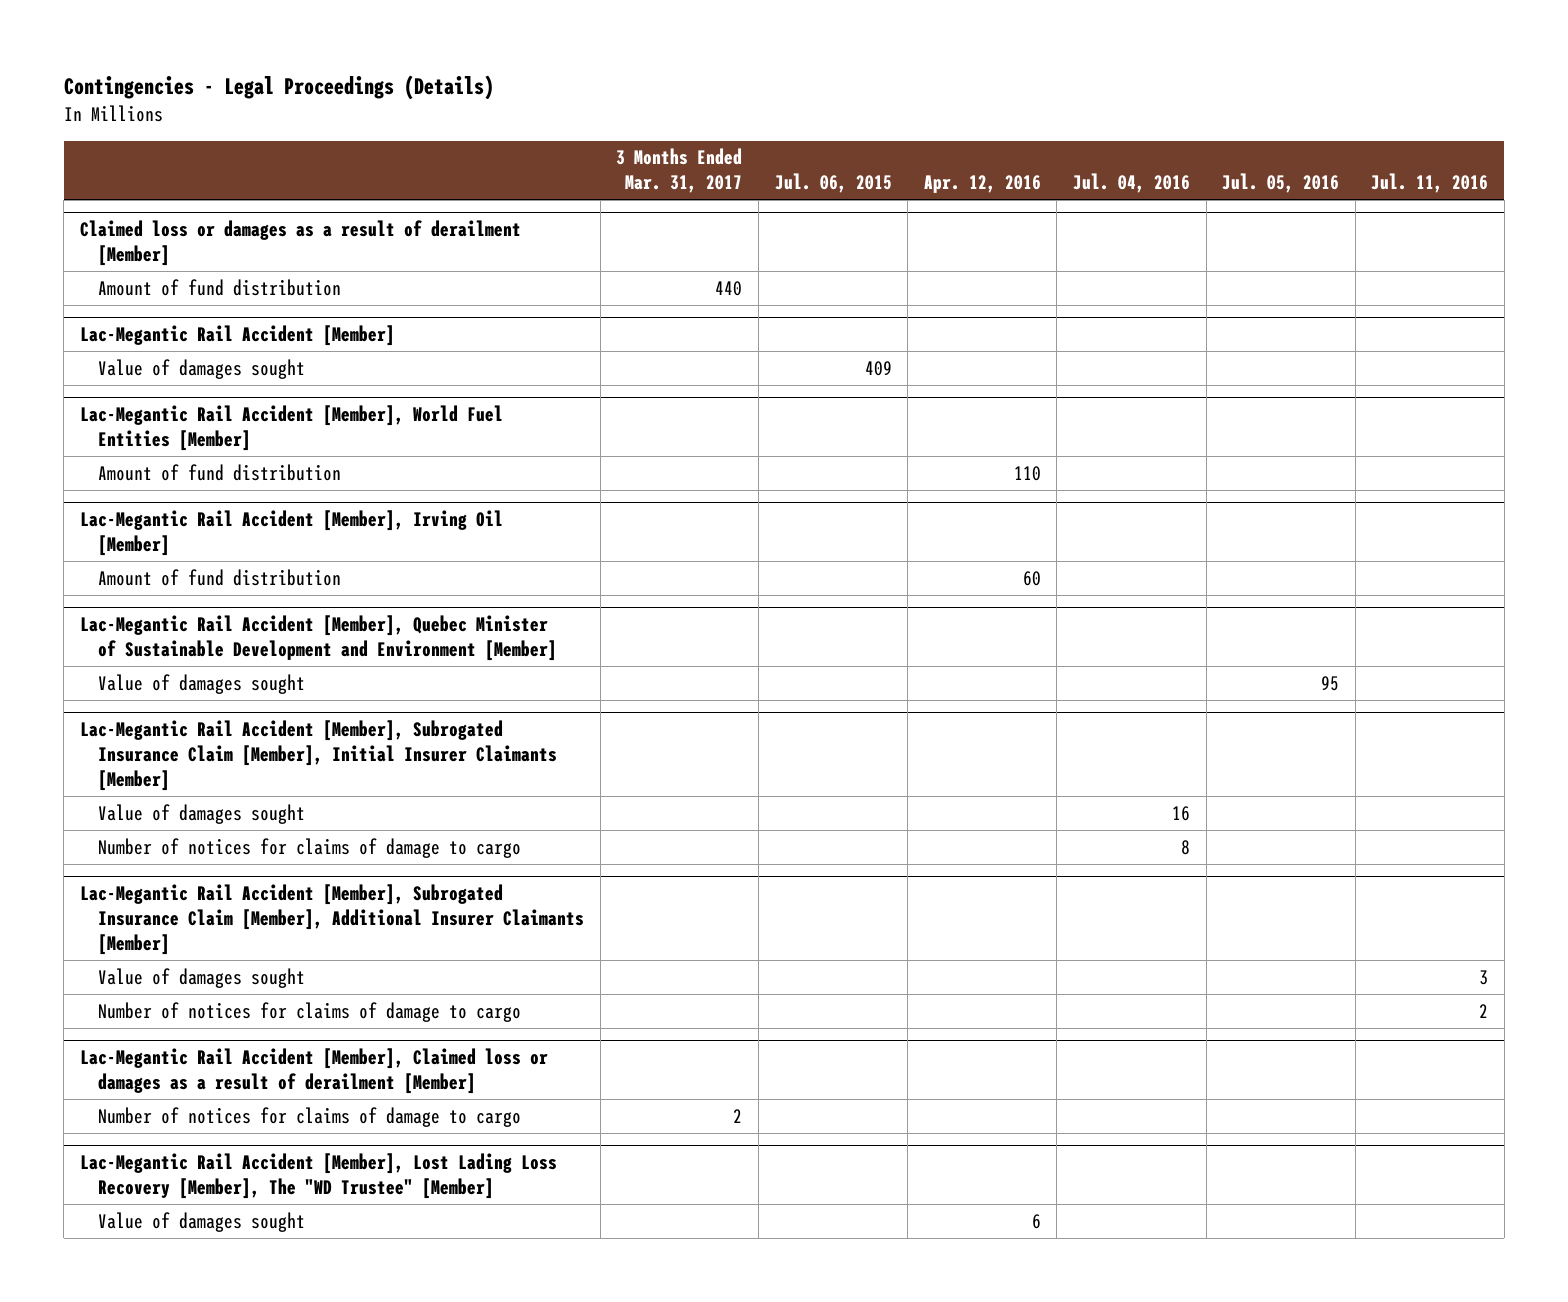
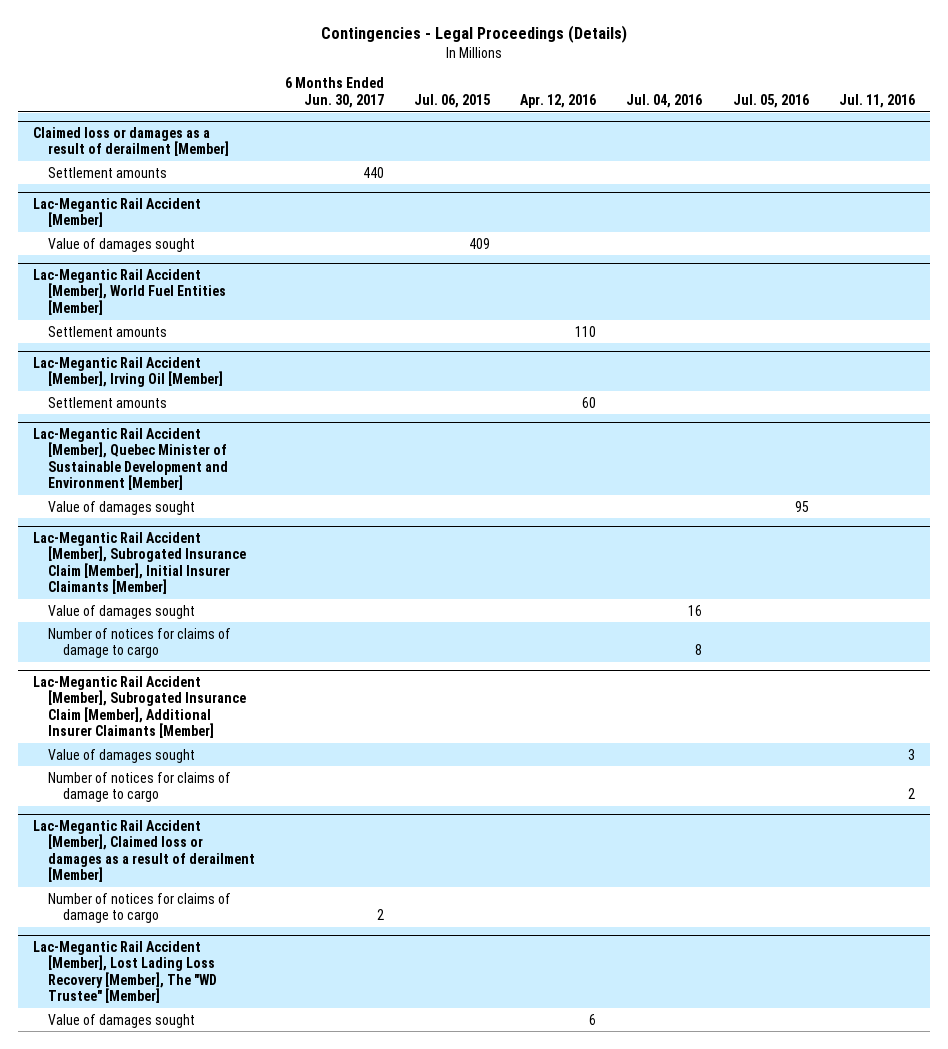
- | 3 Months Ended Mar. 31, 2017 | Jul. 06, 2015 | Apr. 12, 2016 | Jul. 04, 2016 | Jul. 05, 2016 | Jul. 11, 2016
+ | 6 Months Ended Jun. 30, 2017 | Jul. 06, 2015 | Apr. 12, 2016 | Jul. 04, 2016 | Jul. 05, 2016 | Jul. 11, 2016
@ Claimed loss or damages as a result of derailment [Member]
- Amount of fund distribution | 440 | | | | |
+ Settlement amounts | 440 | | | | |
@ Lac-Megantic Rail Accident [Member], World Fuel Entities [Member]
- Amount of fund distribution | | | 110 | | |
+ Settlement amounts | | | 110 | | |
@ Lac-Megantic Rail Accident [Member], Irving Oil [Member]
- Amount of fund distribution | | | 60 | | |
+ Settlement amounts | | | 60 | | |

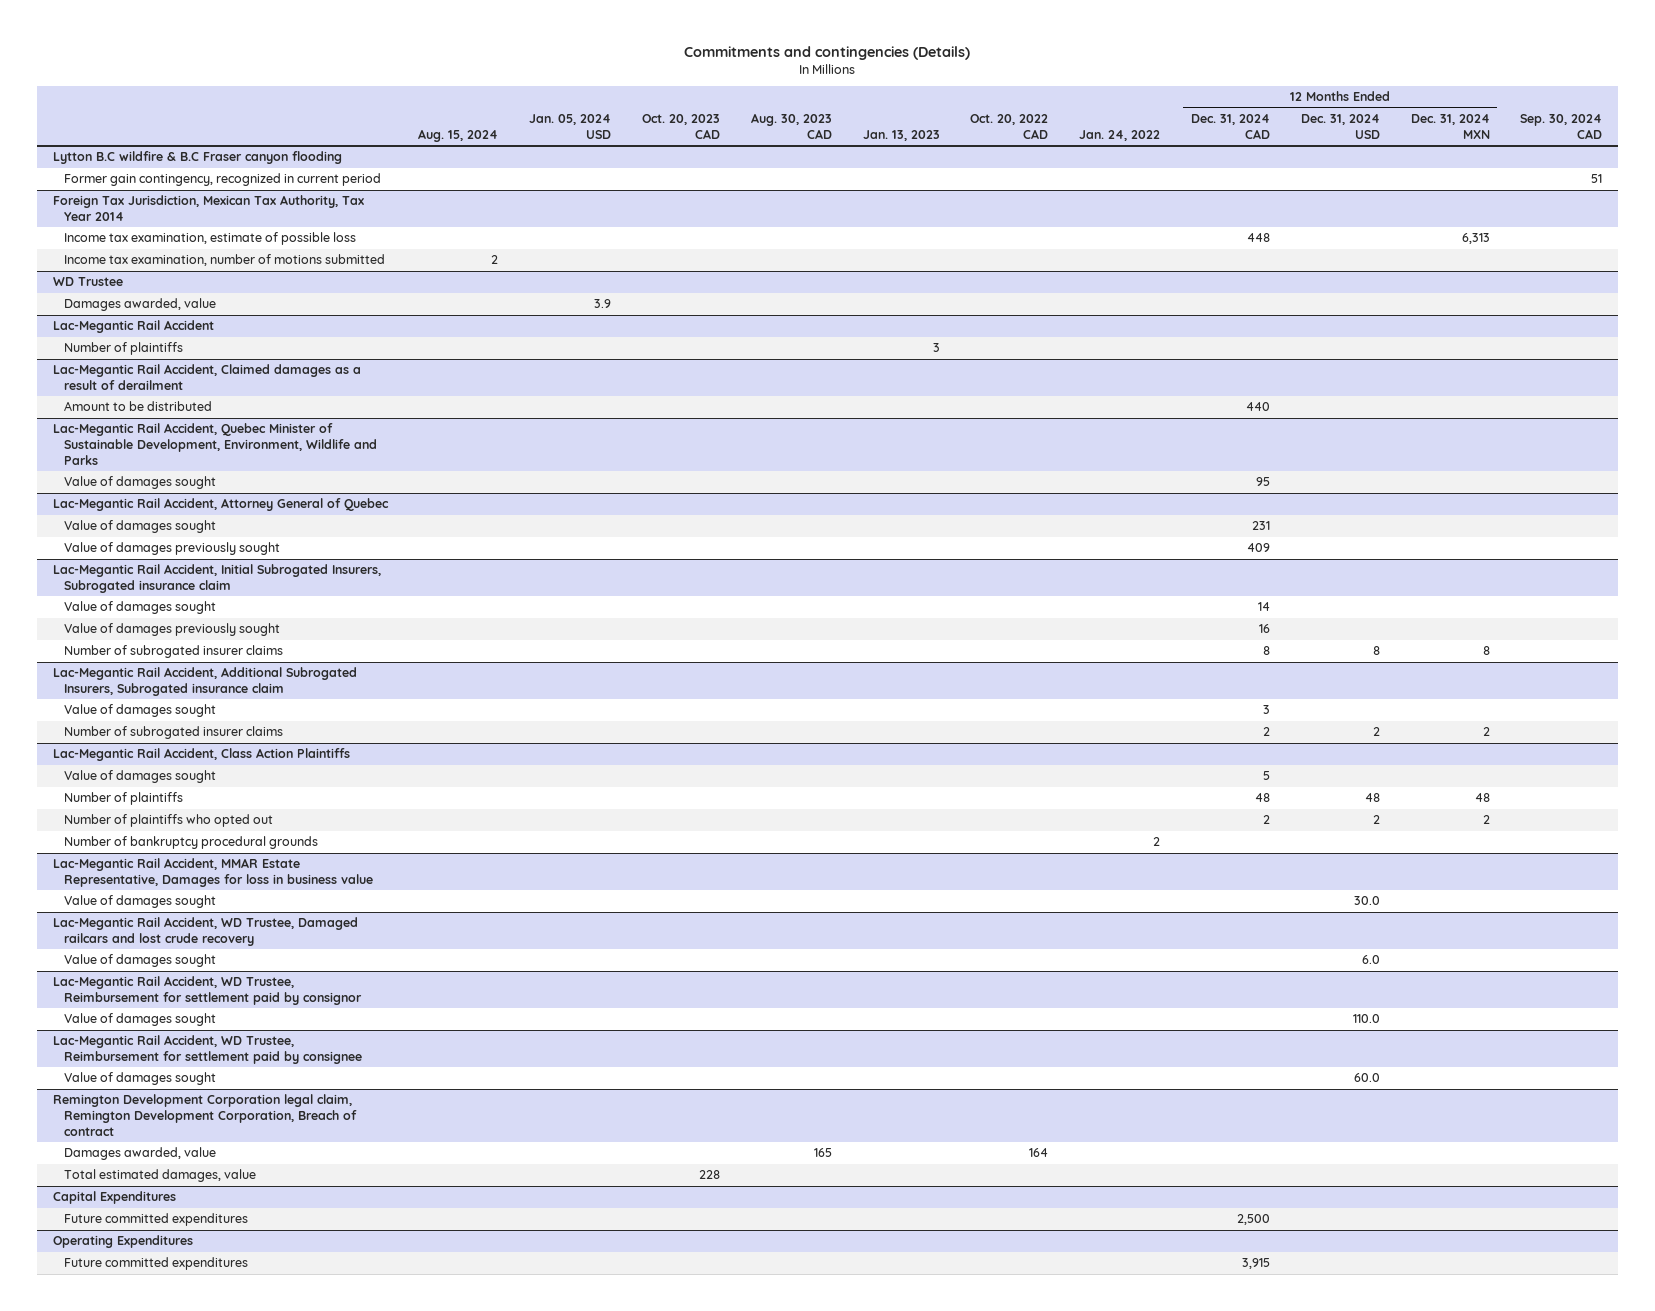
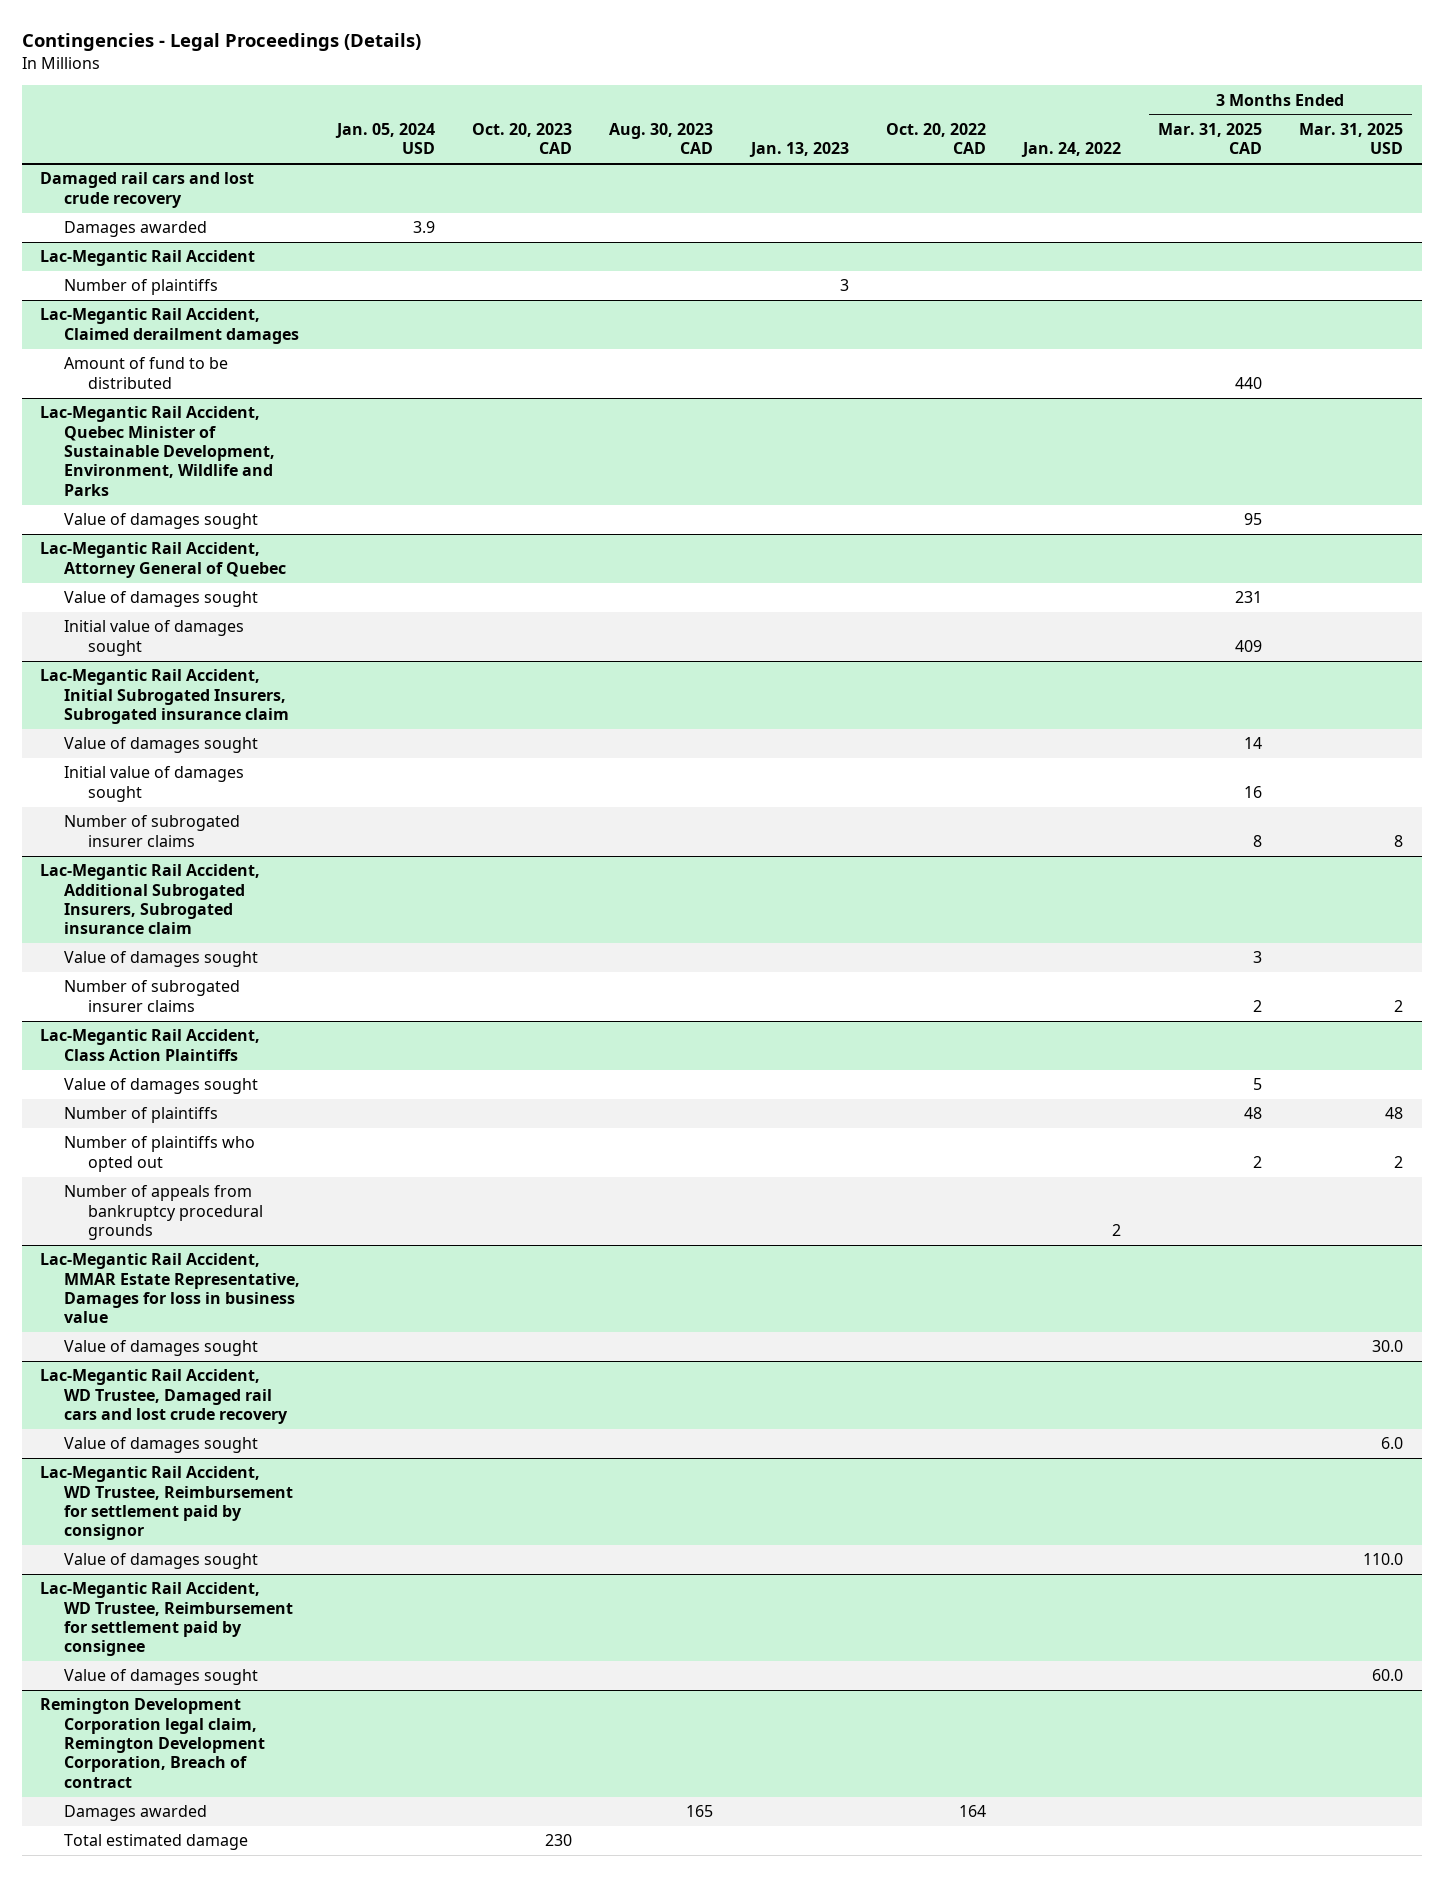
- Commitments and contingencies (Details)
+ Contingencies - Legal Proceedings (Details)
- | Aug. 15, 2024 | Jan. 05, 2024 USD | Oct. 20, 2023 CAD | Aug. 30, 2023 CAD | Jan. 13, 2023 | Oct. 20, 2022 CAD | Jan. 24, 2022 | 12 Months Ended Dec. 31, 2024 CAD | 12 Months Ended Dec. 31, 2024 USD | 12 Months Ended Dec. 31, 2024 MXN | Sep. 30, 2024 CAD
+ | Jan. 05, 2024 USD | Oct. 20, 2023 CAD | Aug. 30, 2023 CAD | Jan. 13, 2023 | Oct. 20, 2022 CAD | Jan. 24, 2022 | 3 Months Ended Mar. 31, 2025 CAD | 3 Months Ended Mar. 31, 2025 USD
- Lytton B.C wildfire & B.C Fraser canyon flooding
- Former gain contingency, recognized in current period | | | | | | | | | | | 51
- Foreign Tax Jurisdiction, Mexican Tax Authority, Tax Year 2014
- Income tax examination, estimate of possible loss | | | | | | | | 448 | | 6,313 |
- Income tax examination, number of motions submitted | 2 | | | | | | | | | |
- WD Trustee
- Damages awarded, value | | 3.9 | | | | | | | | |
+ Damaged rail cars and lost crude recovery
+ Damages awarded | 3.9 | | | | | | |
- Lac-Megantic Rail Accident, Claimed damages as a result of derailment
- Amount to be distributed | | | | | | | | 440 | | |
+ Lac-Megantic Rail Accident, Claimed derailment damages
+ Amount of fund to be distributed | | | | | | | 440 |
@ Lac-Megantic Rail Accident, Attorney General of Quebec
- Value of damages previously sought | | | | | | | | 409 | | |
+ Initial value of damages sought | | | | | | | 409 |
@ Lac-Megantic Rail Accident, Initial Subrogated Insurers, Subrogated insurance claim
- Value of damages previously sought | | | | | | | | 16 | | |
+ Initial value of damages sought | | | | | | | 16 |
@ Lac-Megantic Rail Accident, Class Action Plaintiffs
- Number of bankruptcy procedural grounds | | | | | | | 2 | | | |
+ Number of appeals from bankruptcy procedural grounds | | | | | | 2 | |
- Lac-Megantic Rail Accident, WD Trustee, Damaged railcars and lost crude recovery
+ Lac-Megantic Rail Accident, WD Trustee, Damaged rail cars and lost crude recovery
@ Remington Development Corporation legal claim, Remington Development Corporation, Breach of contract
- Damages awarded, value | | | | 165 | | 164 | | | | |
- Total estimated damages, value | | | 228 | | | | | | | |
- Capital Expenditures
- Future committed expenditures | | | | | | | | 2,500 | | |
- Operating Expenditures
- Future committed expenditures | | | | | | | | 3,915 | | |
@ Remington Development Corporation legal claim, Remington Development Corporation, Breach of contract
+ Damages awarded | | | 165 | | 164 | | |
+ Total estimated damage | | 230 | | | | | |

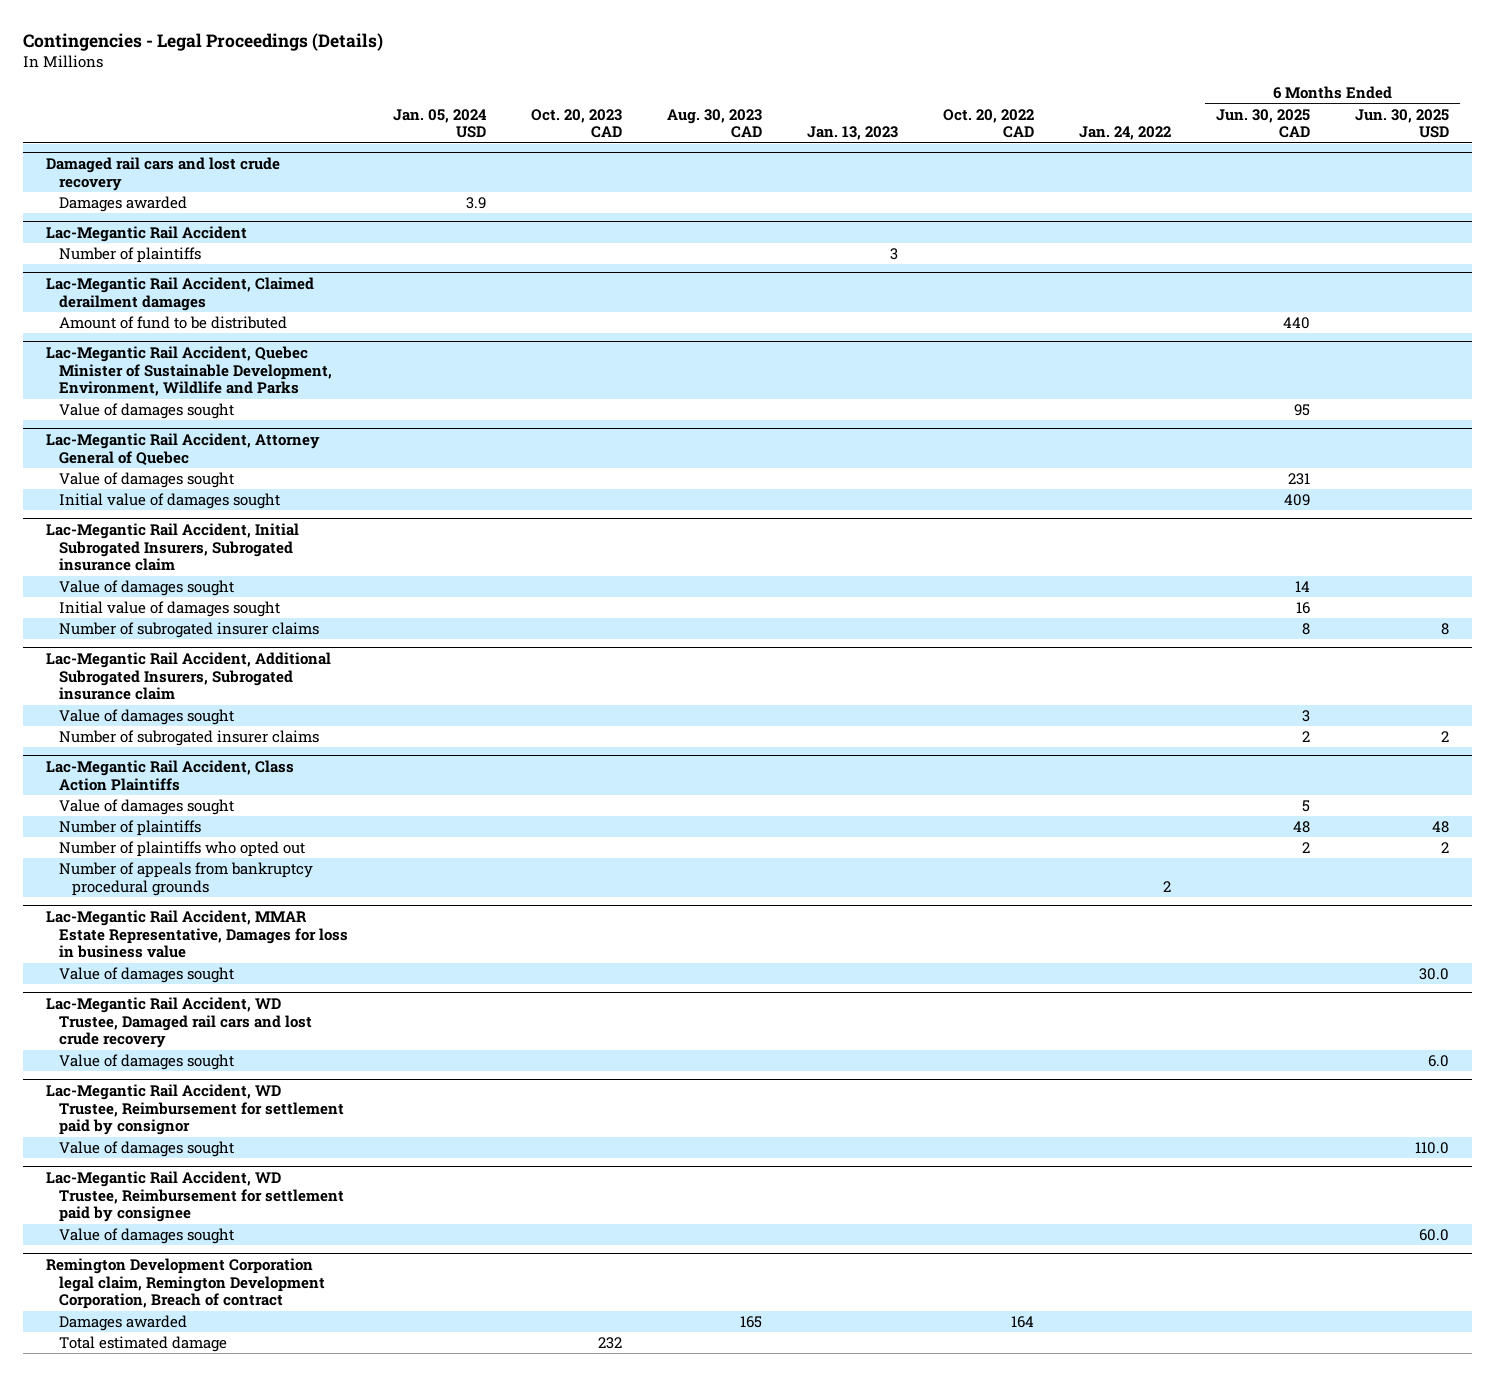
- | Jan. 05, 2024 USD | Oct. 20, 2023 CAD | Aug. 30, 2023 CAD | Jan. 13, 2023 | Oct. 20, 2022 CAD | Jan. 24, 2022 | 3 Months Ended Mar. 31, 2025 CAD | 3 Months Ended Mar. 31, 2025 USD
+ | Jan. 05, 2024 USD | Oct. 20, 2023 CAD | Aug. 30, 2023 CAD | Jan. 13, 2023 | Oct. 20, 2022 CAD | Jan. 24, 2022 | 6 Months Ended Jun. 30, 2025 CAD | 6 Months Ended Jun. 30, 2025 USD
@ Remington Development Corporation legal claim, Remington Development Corporation, Breach of contract
- Total estimated damage | | 230 | | | | | |
+ Total estimated damage | | 232 | | | | | |

